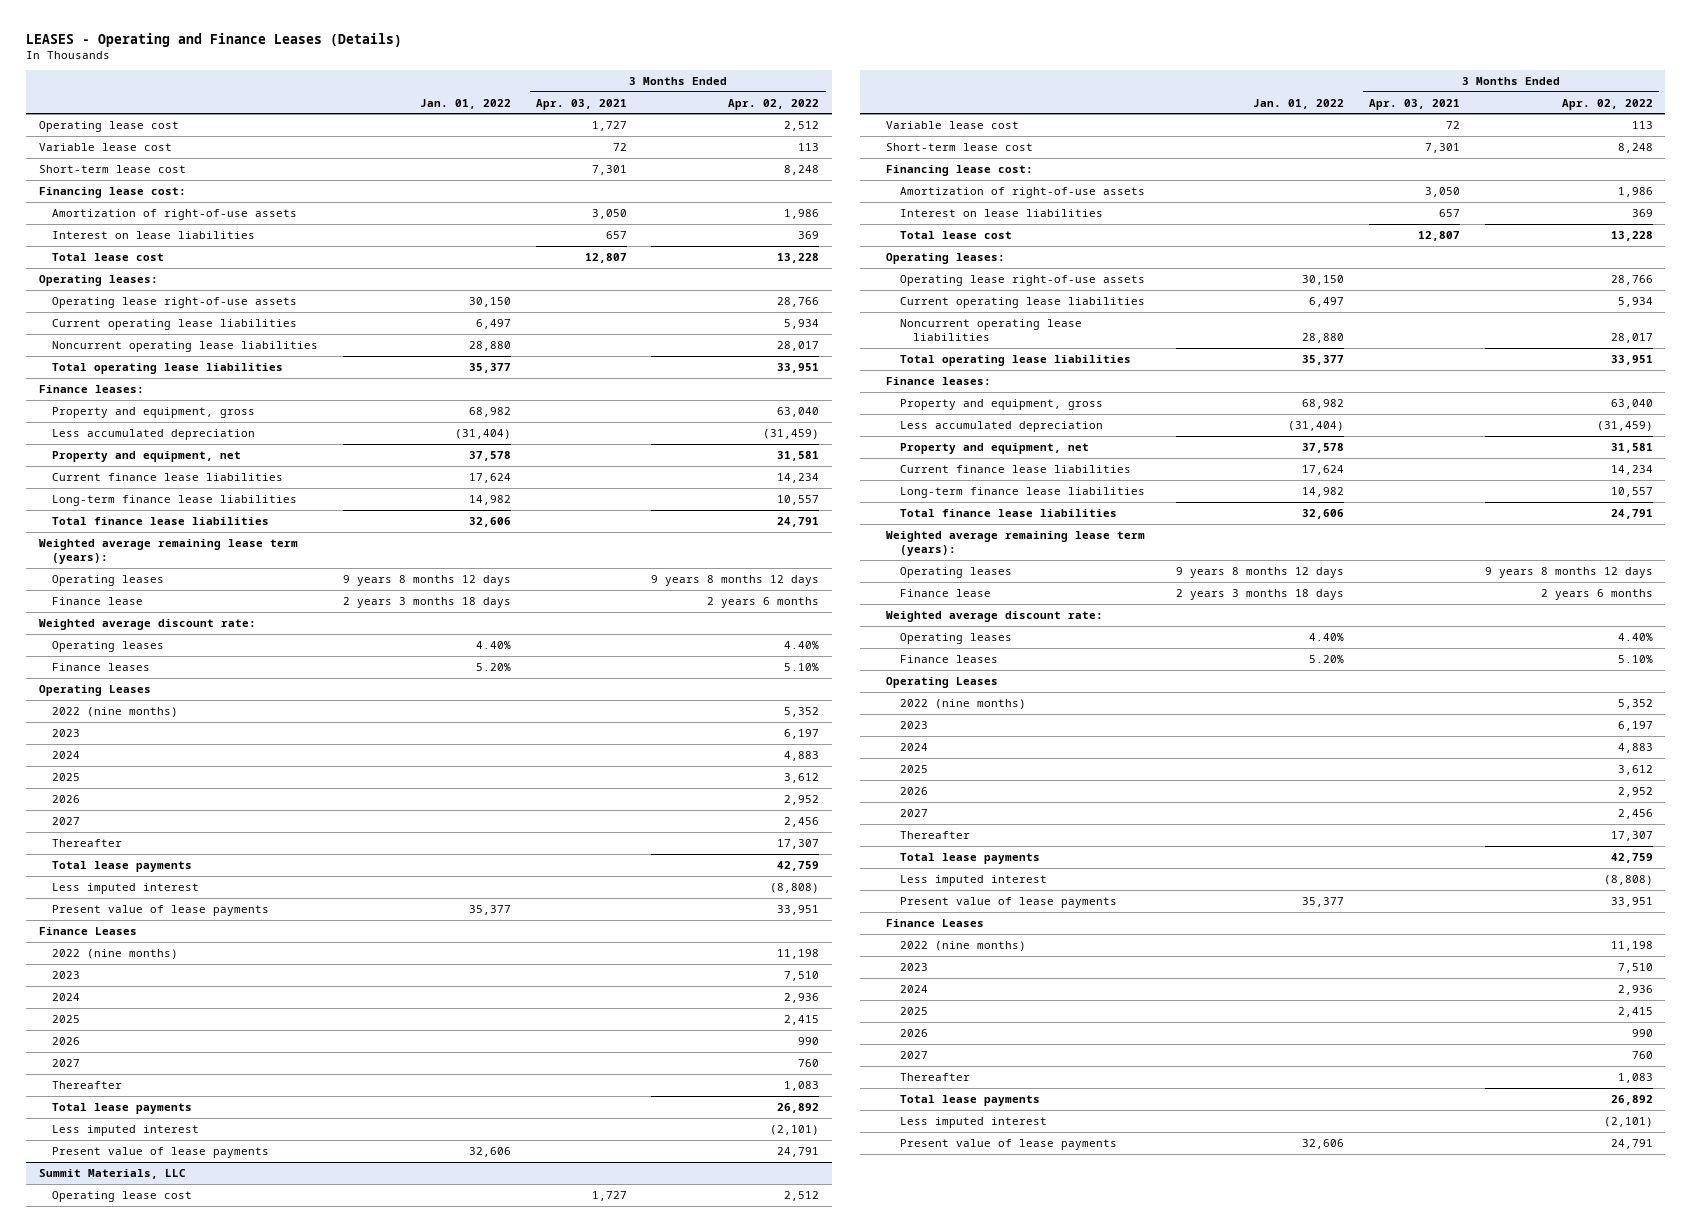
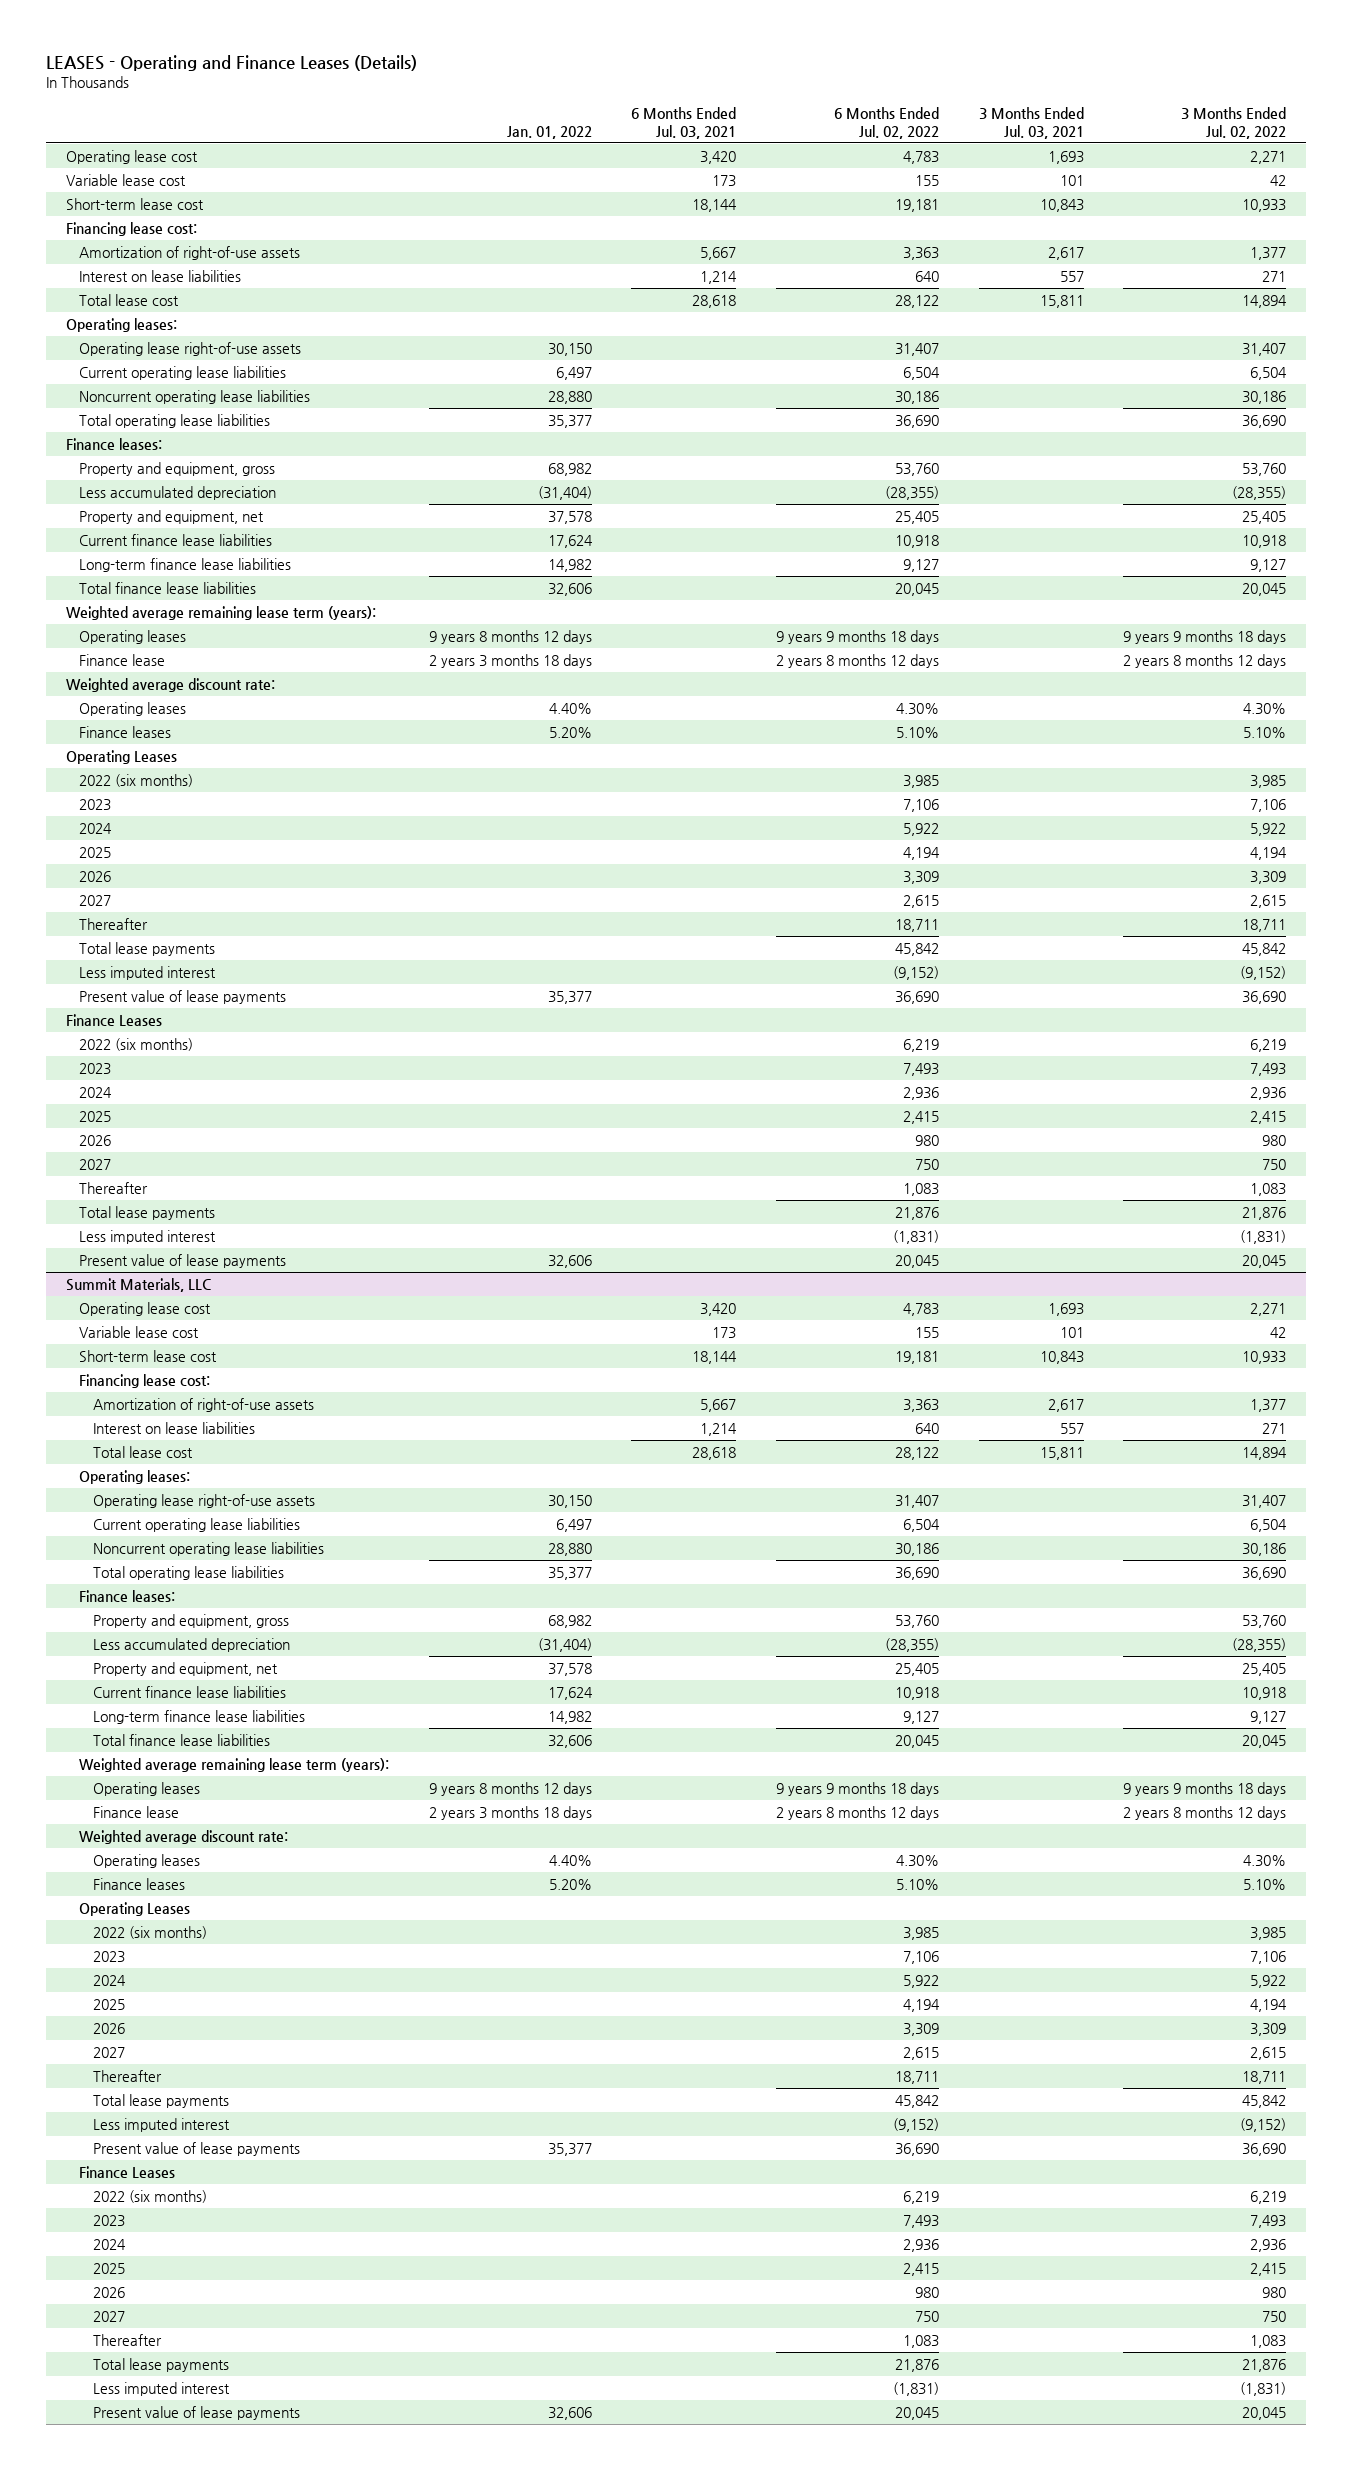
- | Jan. 01, 2022 | 3 Months Ended Apr. 03, 2021 | 3 Months Ended Apr. 02, 2022
+ | Jan. 01, 2022 | 6 Months Ended Jul. 03, 2021 | 6 Months Ended Jul. 02, 2022 | 3 Months Ended Jul. 03, 2021 | 3 Months Ended Jul. 02, 2022
- 2022 (nine months) | | | 5,352
+ 2022 (six months) | | | 3,985 | | 3,985
- 2022 (nine months) | | | 11,198
+ 2022 (six months) | | | 6,219 | | 6,219
@ Summit Materials, LLC
- 2022 (nine months) | | | 5,352
+ 2022 (six months) | | | 3,985 | | 3,985
- 2022 (nine months) | | | 11,198
+ 2022 (six months) | | | 6,219 | | 6,219

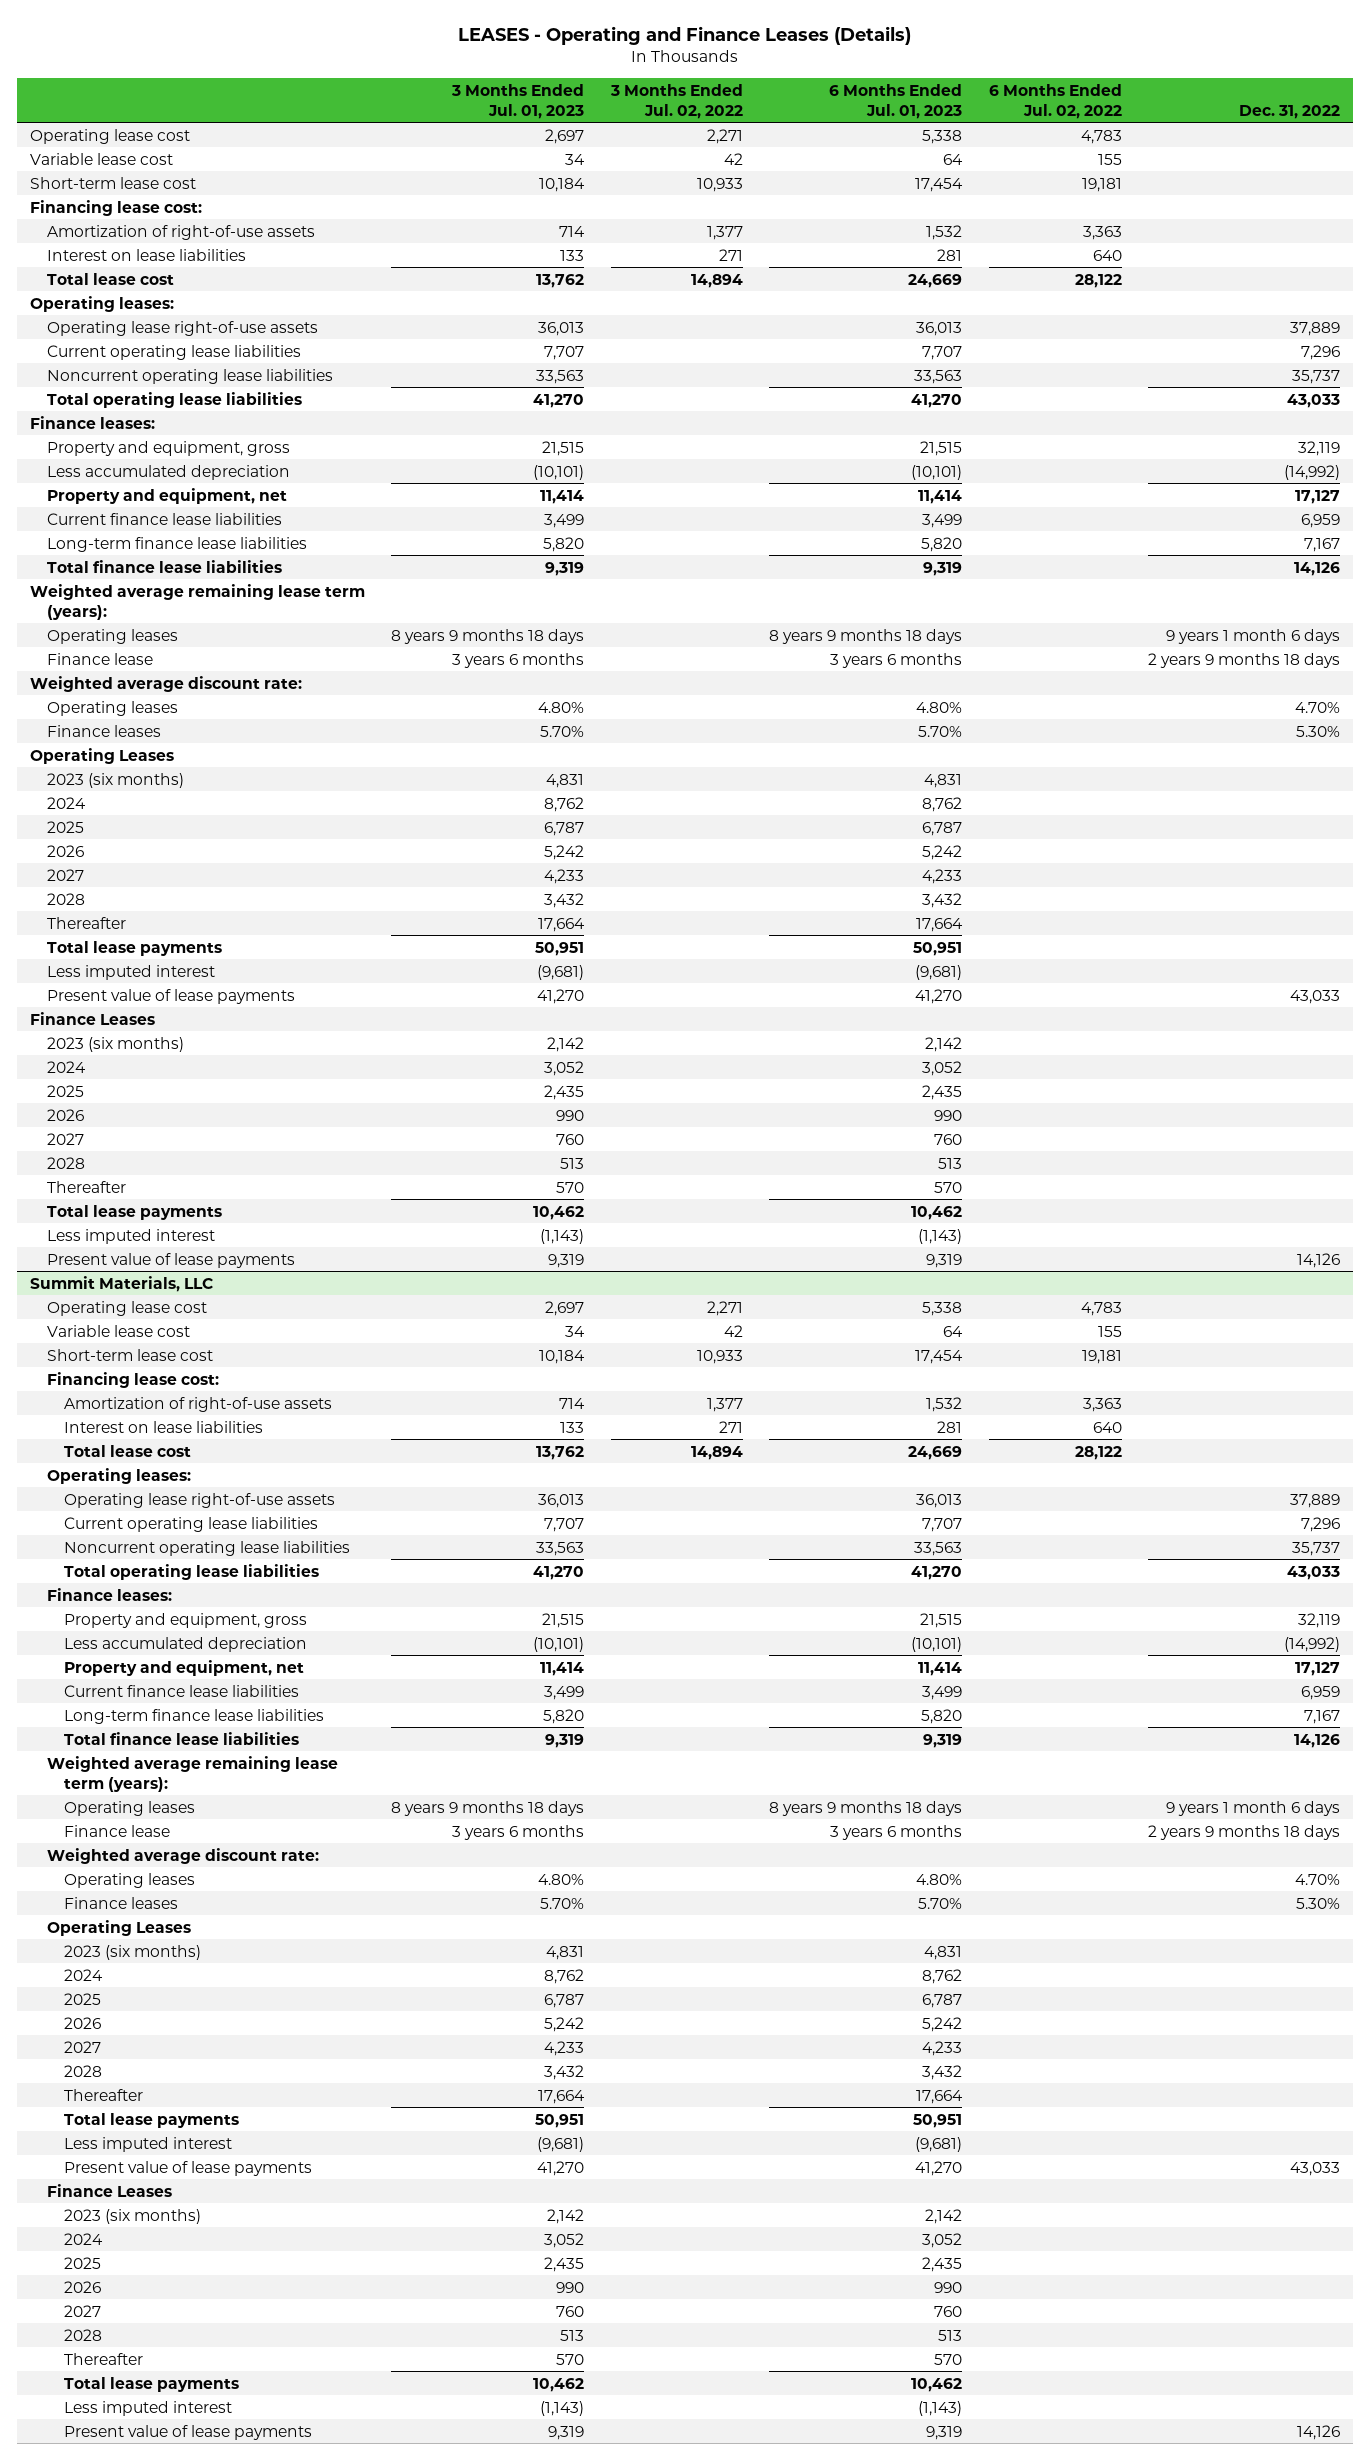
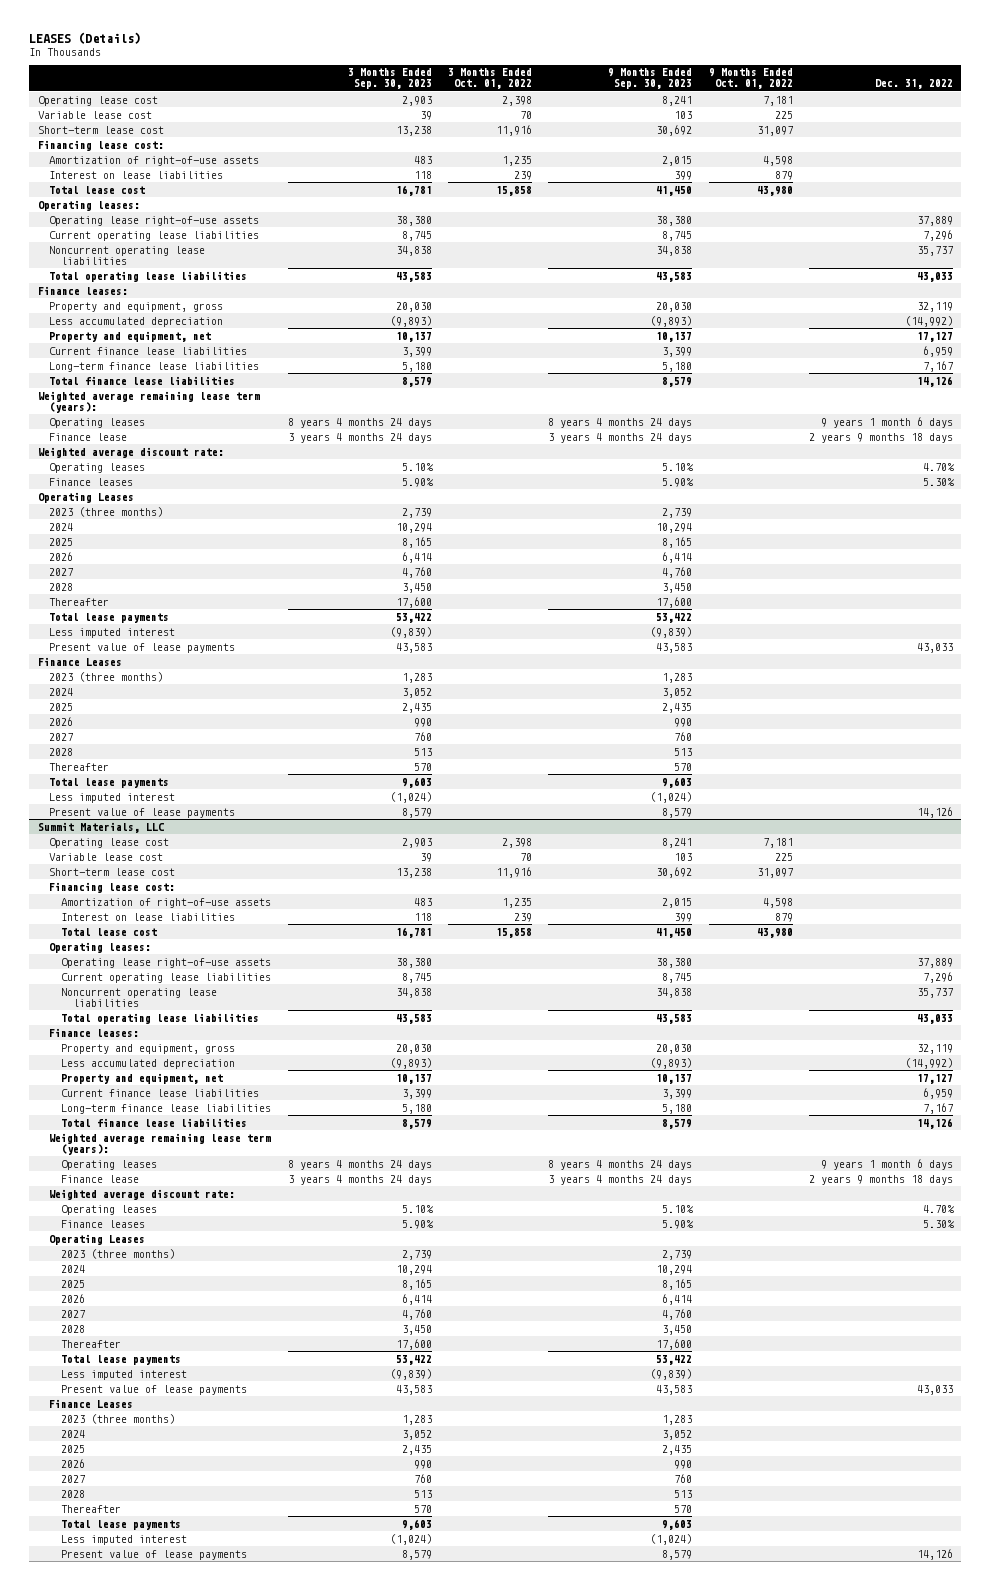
- LEASES - Operating and Finance Leases (Details)
+ LEASES (Details)
- | 3 Months Ended Jul. 01, 2023 | 3 Months Ended Jul. 02, 2022 | 6 Months Ended Jul. 01, 2023 | 6 Months Ended Jul. 02, 2022 | Dec. 31, 2022
+ | 3 Months Ended Sep. 30, 2023 | 3 Months Ended Oct. 01, 2022 | 9 Months Ended Sep. 30, 2023 | 9 Months Ended Oct. 01, 2022 | Dec. 31, 2022
- 2023 (six months) | 4,831 | | 4,831 | |
+ 2023 (three months) | 2,739 | | 2,739 | |
- 2023 (six months) | 2,142 | | 2,142 | |
+ 2023 (three months) | 1,283 | | 1,283 | |
@ Summit Materials, LLC
- 2023 (six months) | 4,831 | | 4,831 | |
+ 2023 (three months) | 2,739 | | 2,739 | |
- 2023 (six months) | 2,142 | | 2,142 | |
+ 2023 (three months) | 1,283 | | 1,283 | |

